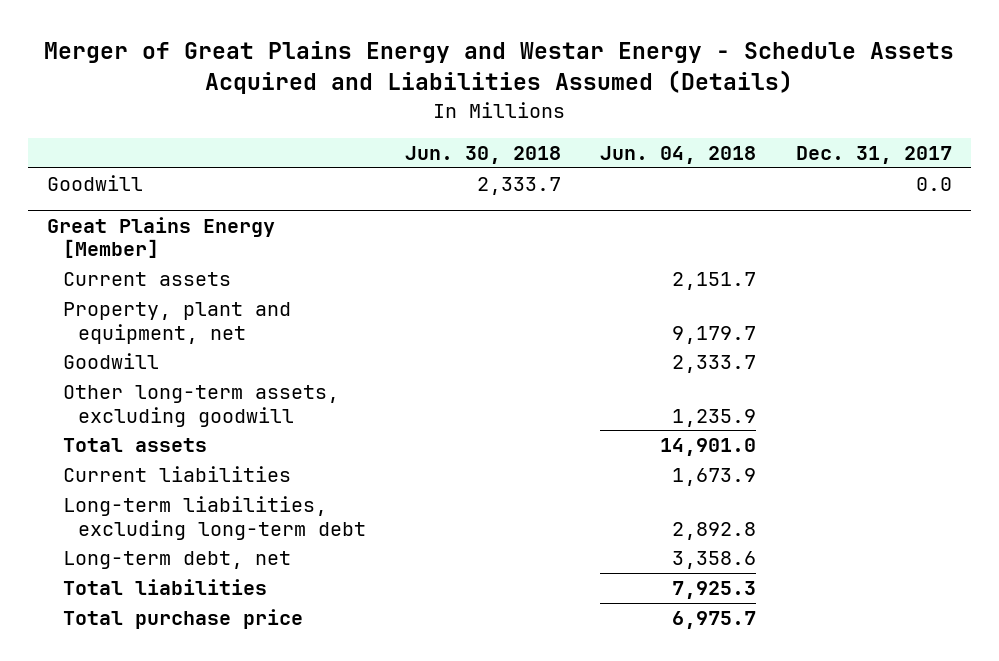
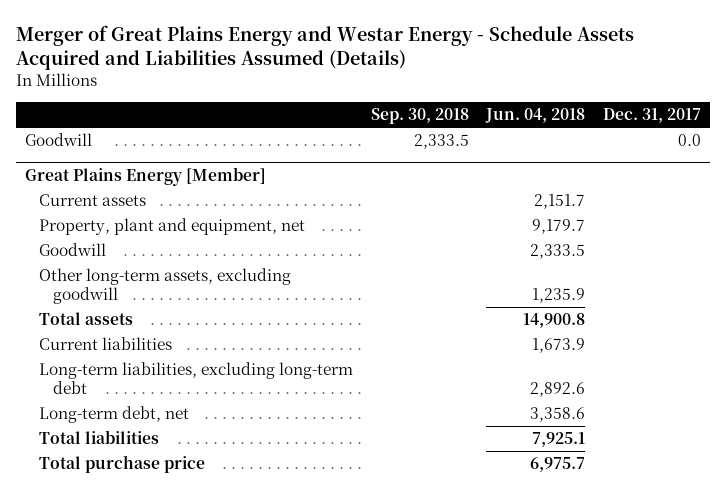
- | Jun. 30, 2018 | Jun. 04, 2018 | Dec. 31, 2017
+ | Sep. 30, 2018 | Jun. 04, 2018 | Dec. 31, 2017
@ Great Plains Energy [Member]
- Goodwill | | 2,333.7 |
+ Goodwill | | 2,333.5 |
- Total assets | | 14,901.0 |
+ Total assets | | 14,900.8 |
- Long-term liabilities, excluding long-term debt | | 2,892.8 |
+ Long-term liabilities, excluding long-term debt | | 2,892.6 |
- Total liabilities | | 7,925.3 |
+ Total liabilities | | 7,925.1 |

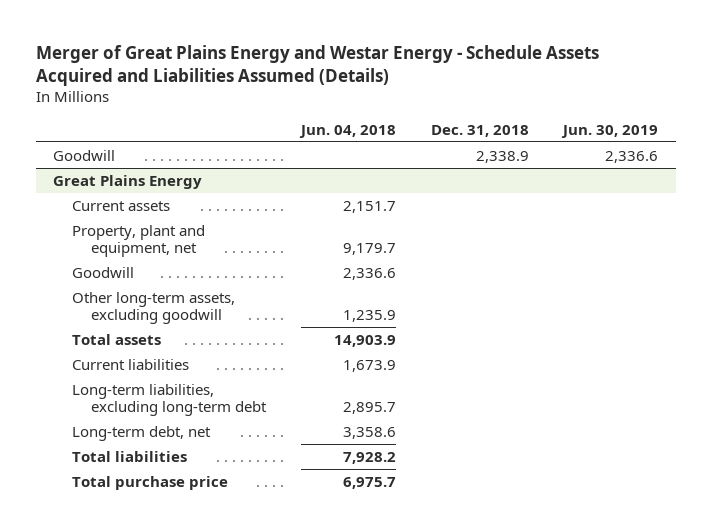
- | Sep. 30, 2018 | Jun. 04, 2018 | Dec. 31, 2017
+ | Jun. 04, 2018 | Dec. 31, 2018 | Jun. 30, 2019
- Great Plains Energy [Member]
+ Great Plains Energy
- Goodwill | | 2,333.5 |
+ Goodwill | 2,336.6 | |
- Total assets | | 14,900.8 |
+ Total assets | 14,903.9 | |
- Long-term liabilities, excluding long-term debt | | 2,892.6 |
+ Long-term liabilities, excluding long-term debt | 2,895.7 | |
- Total liabilities | | 7,925.1 |
+ Total liabilities | 7,928.2 | |

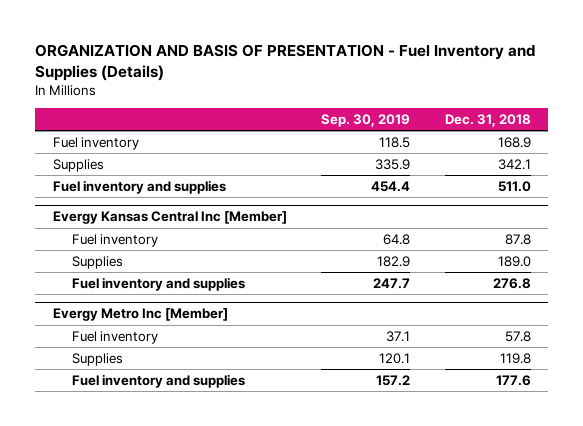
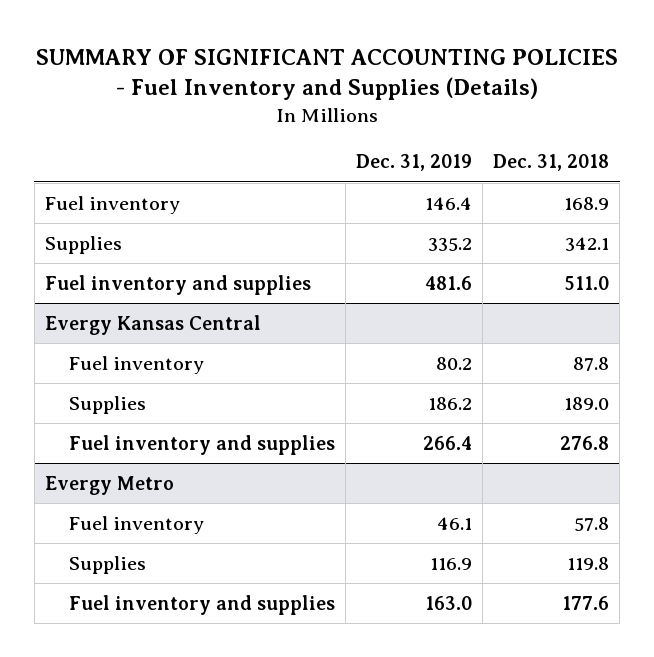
- ORGANIZATION AND BASIS OF PRESENTATION - Fuel Inventory and Supplies (Details)
+ SUMMARY OF SIGNIFICANT ACCOUNTING POLICIES - Fuel Inventory and Supplies (Details)
- | Sep. 30, 2019 | Dec. 31, 2018
+ | Dec. 31, 2019 | Dec. 31, 2018
- Evergy Kansas Central Inc [Member]
+ Evergy Kansas Central
- Evergy Metro Inc [Member]
+ Evergy Metro

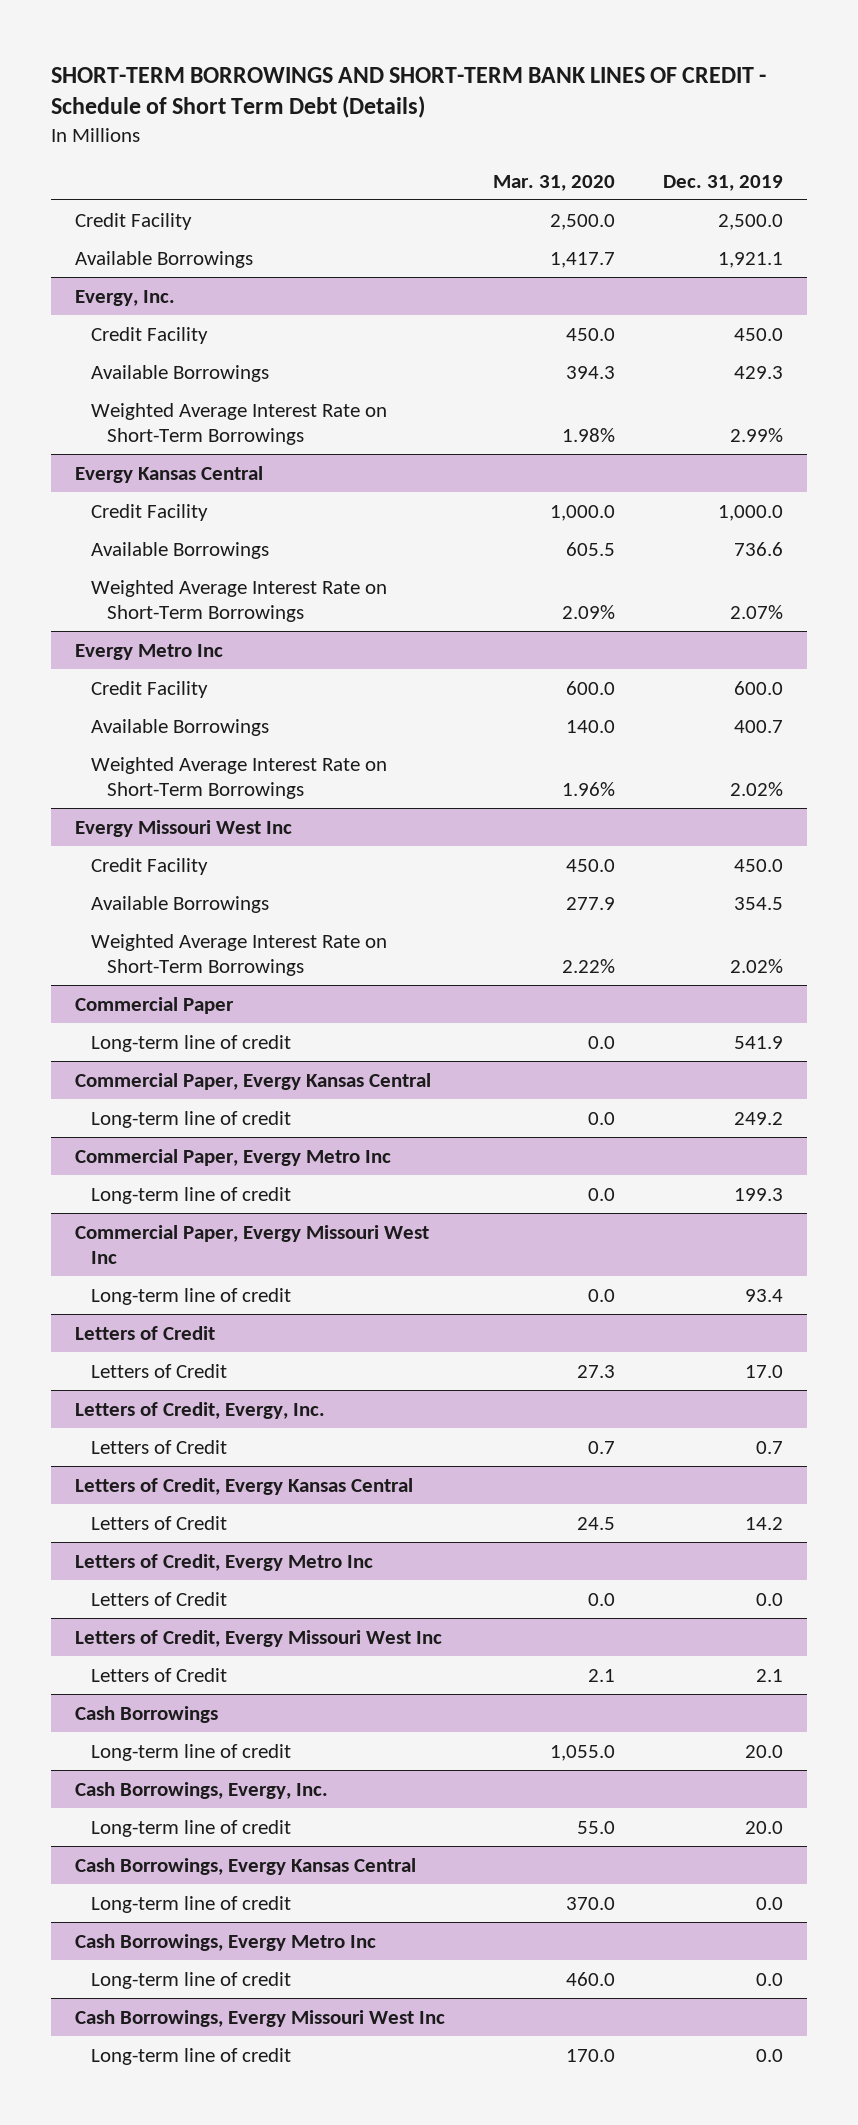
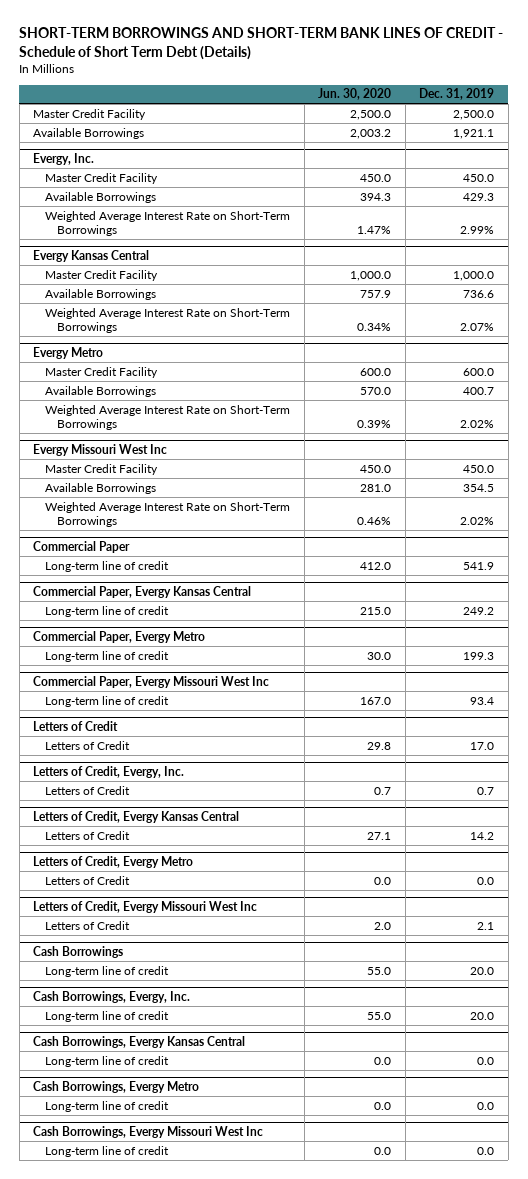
- | Mar. 31, 2020 | Dec. 31, 2019
+ | Jun. 30, 2020 | Dec. 31, 2019
- Credit Facility | 2,500.0 | 2,500.0
+ Master Credit Facility | 2,500.0 | 2,500.0
@ Evergy, Inc.
- Credit Facility | 450.0 | 450.0
+ Master Credit Facility | 450.0 | 450.0
@ Evergy Kansas Central
- Credit Facility | 1,000.0 | 1,000.0
+ Master Credit Facility | 1,000.0 | 1,000.0
- Evergy Metro Inc
- Credit Facility | 600.0 | 600.0
+ Evergy Metro
+ Master Credit Facility | 600.0 | 600.0
@ Evergy Missouri West Inc
- Credit Facility | 450.0 | 450.0
+ Master Credit Facility | 450.0 | 450.0
- Commercial Paper, Evergy Metro Inc
+ Commercial Paper, Evergy Metro
- Letters of Credit, Evergy Metro Inc
+ Letters of Credit, Evergy Metro
- Cash Borrowings, Evergy Metro Inc
+ Cash Borrowings, Evergy Metro

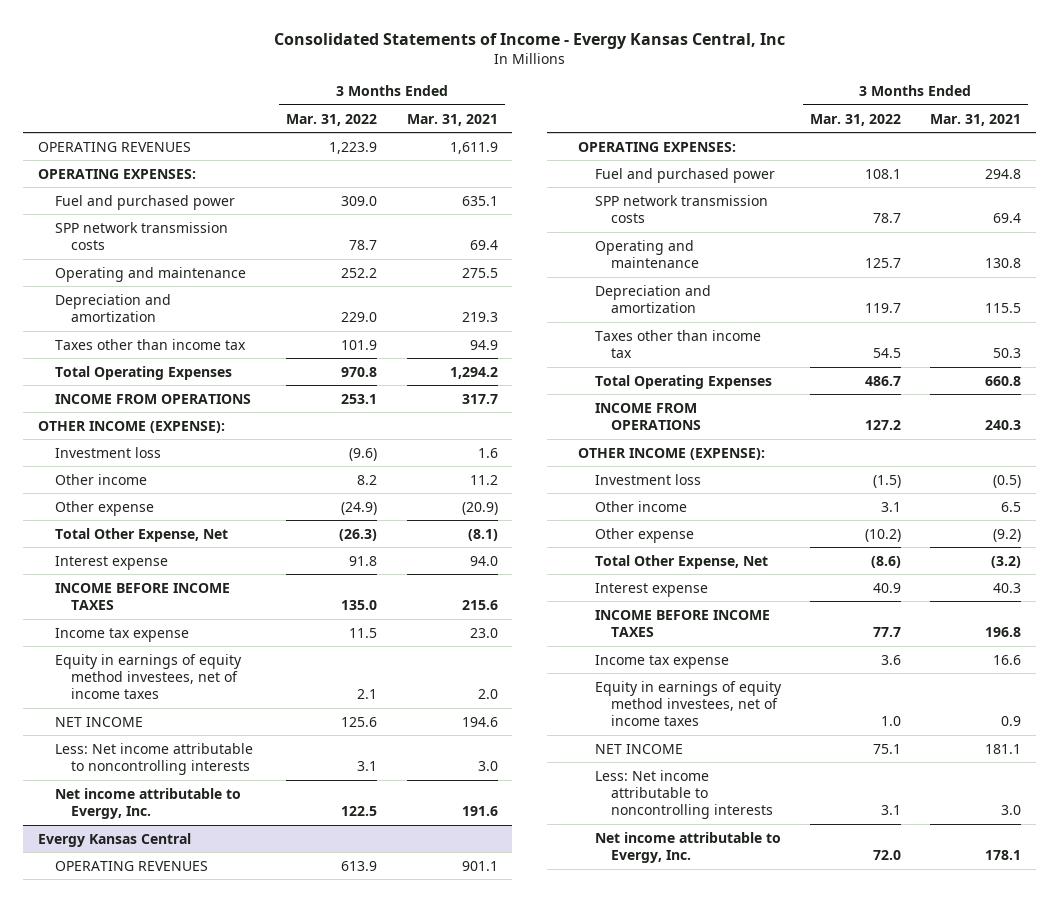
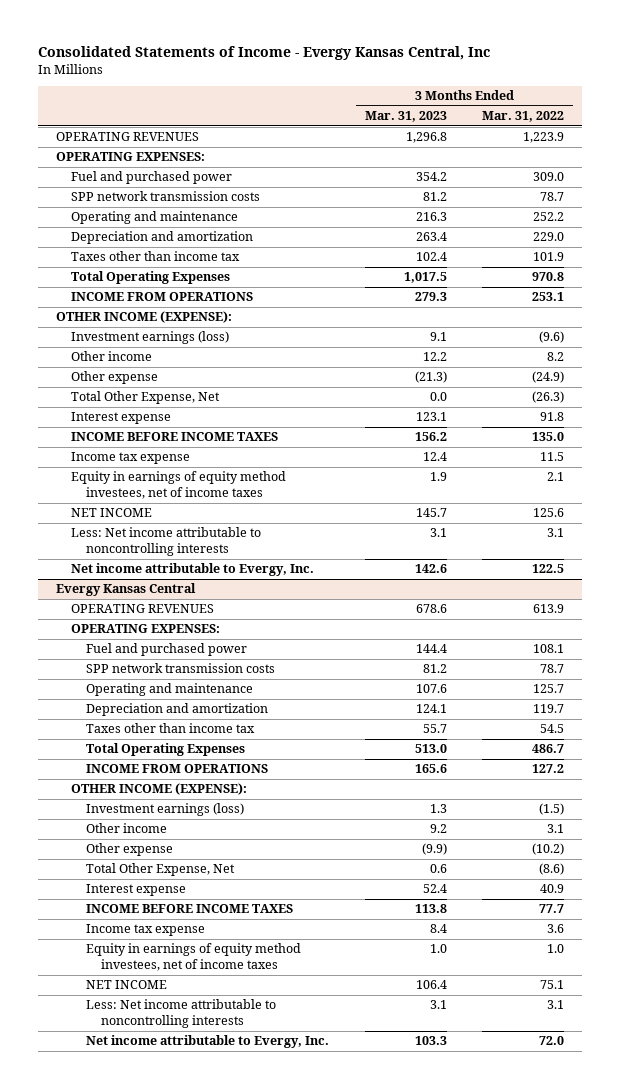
- | 3 Months Ended Mar. 31, 2022 | 3 Months Ended Mar. 31, 2021
+ | 3 Months Ended Mar. 31, 2023 | 3 Months Ended Mar. 31, 2022
- Investment loss | (9.6) | 1.6
+ Investment earnings (loss) | 9.1 | (9.6)
@ Evergy Kansas Central
- Investment loss | (1.5) | (0.5)
+ Investment earnings (loss) | 1.3 | (1.5)

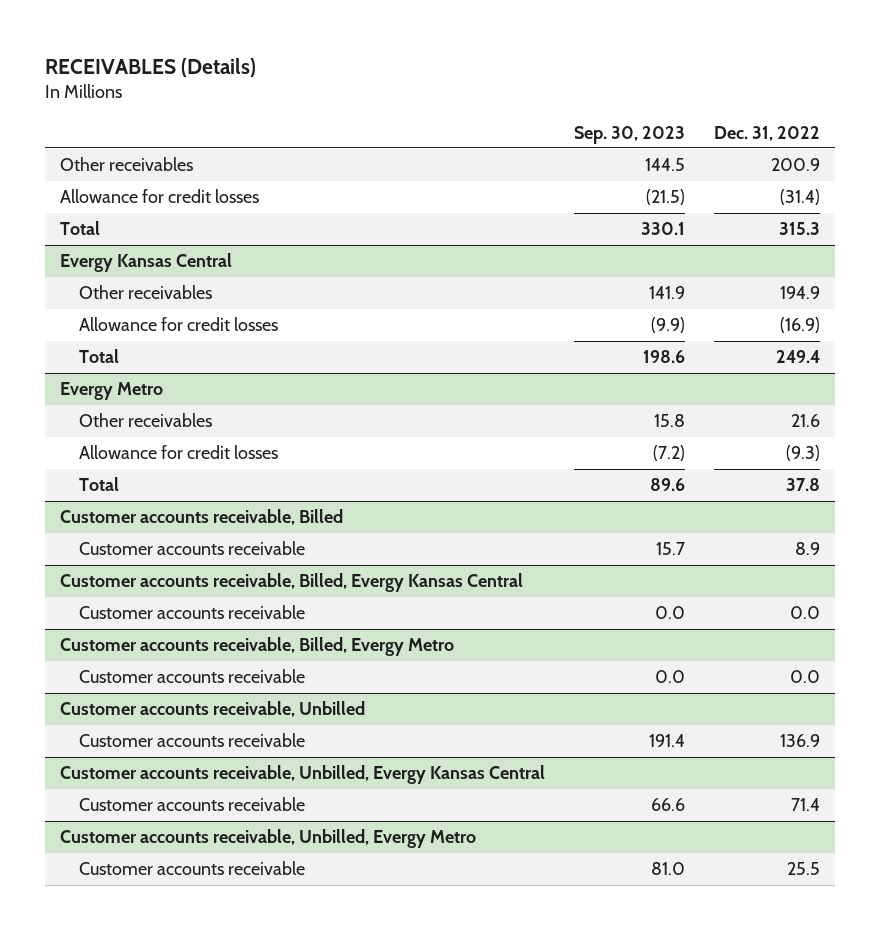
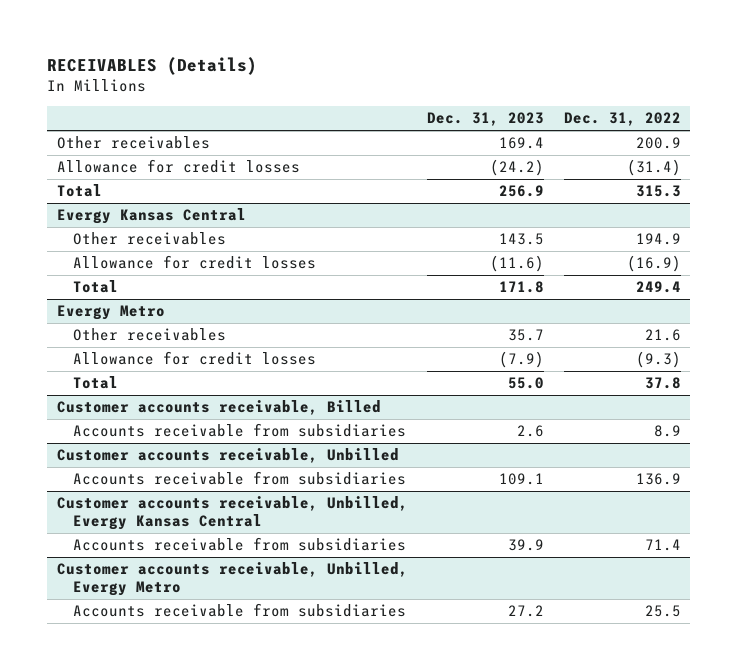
- | Sep. 30, 2023 | Dec. 31, 2022
+ | Dec. 31, 2023 | Dec. 31, 2022
@ Customer accounts receivable, Billed
- Customer accounts receivable | 15.7 | 8.9
- Customer accounts receivable, Billed, Evergy Kansas Central
- Customer accounts receivable | 0.0 | 0.0
- Customer accounts receivable, Billed, Evergy Metro
- Customer accounts receivable | 0.0 | 0.0
@ Customer accounts receivable, Billed
+ Accounts receivable from subsidiaries | 2.6 | 8.9
@ Customer accounts receivable, Unbilled
- Customer accounts receivable | 191.4 | 136.9
+ Accounts receivable from subsidiaries | 109.1 | 136.9
@ Customer accounts receivable, Unbilled, Evergy Kansas Central
- Customer accounts receivable | 66.6 | 71.4
+ Accounts receivable from subsidiaries | 39.9 | 71.4
@ Customer accounts receivable, Unbilled, Evergy Metro
- Customer accounts receivable | 81.0 | 25.5
+ Accounts receivable from subsidiaries | 27.2 | 25.5

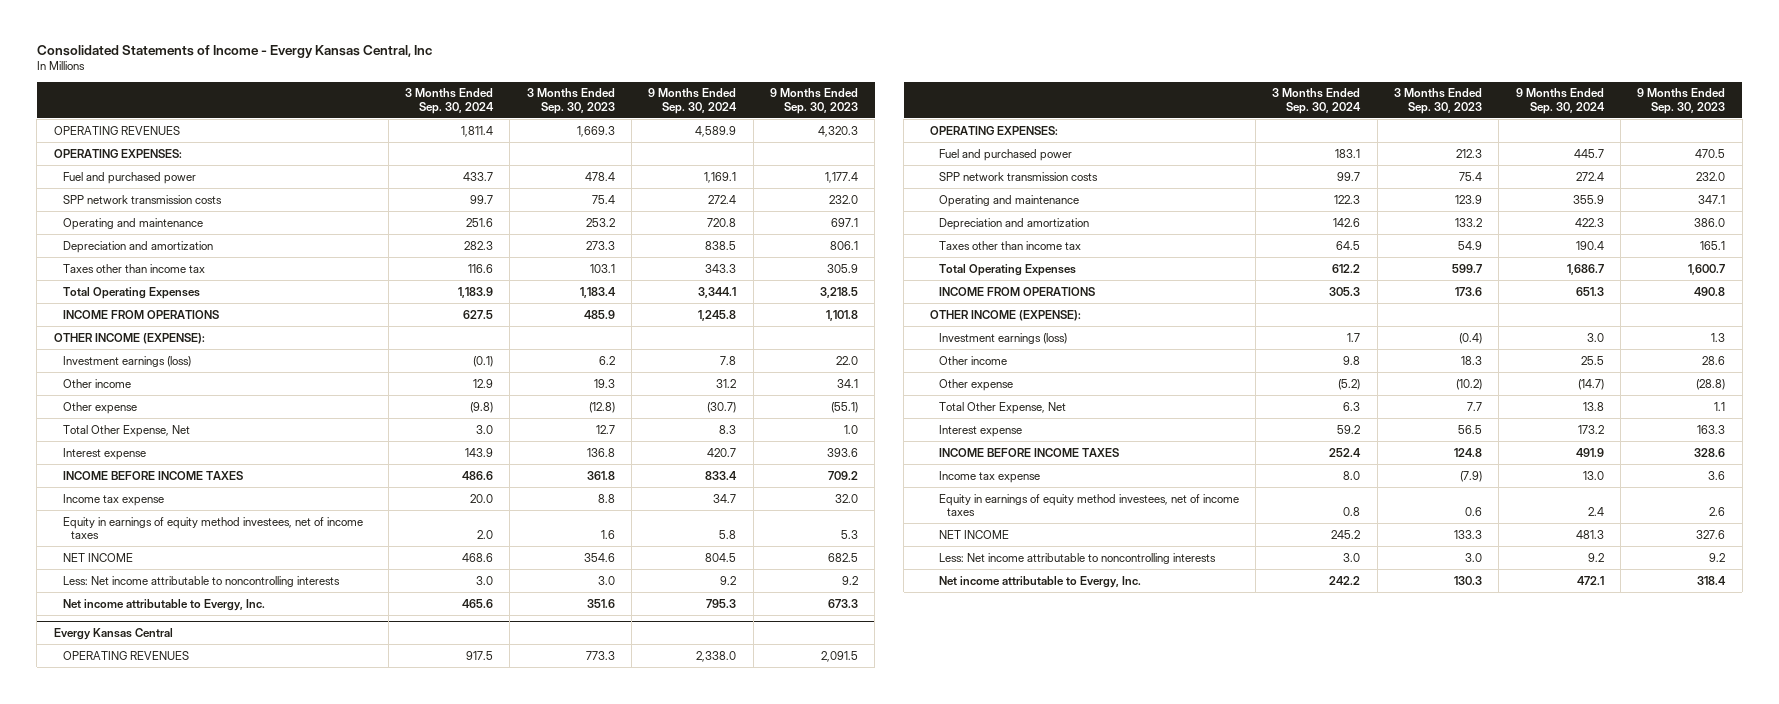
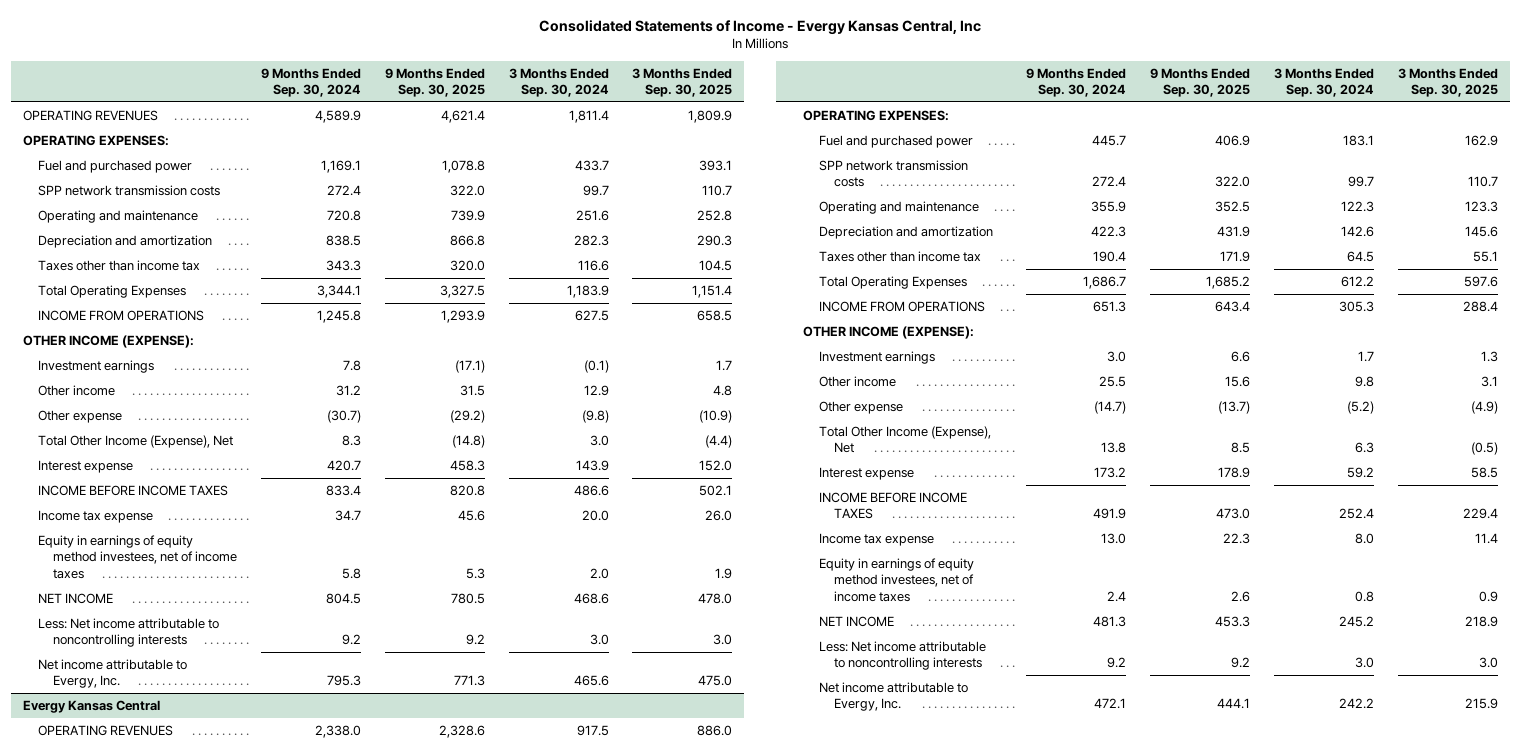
- | 3 Months Ended Sep. 30, 2024 | 3 Months Ended Sep. 30, 2023 | 9 Months Ended Sep. 30, 2024 | 9 Months Ended Sep. 30, 2023
+ | 9 Months Ended Sep. 30, 2024 | 9 Months Ended Sep. 30, 2025 | 3 Months Ended Sep. 30, 2024 | 3 Months Ended Sep. 30, 2025
- Investment earnings (loss) | (0.1) | 6.2 | 7.8 | 22.0
+ Investment earnings | 7.8 | (17.1) | (0.1) | 1.7
- Total Other Expense, Net | 3.0 | 12.7 | 8.3 | 1.0
+ Total Other Income (Expense), Net | 8.3 | (14.8) | 3.0 | (4.4)
@ Evergy Kansas Central
- Investment earnings (loss) | 1.7 | (0.4) | 3.0 | 1.3
+ Investment earnings | 3.0 | 6.6 | 1.7 | 1.3
- Total Other Expense, Net | 6.3 | 7.7 | 13.8 | 1.1
+ Total Other Income (Expense), Net | 13.8 | 8.5 | 6.3 | (0.5)

